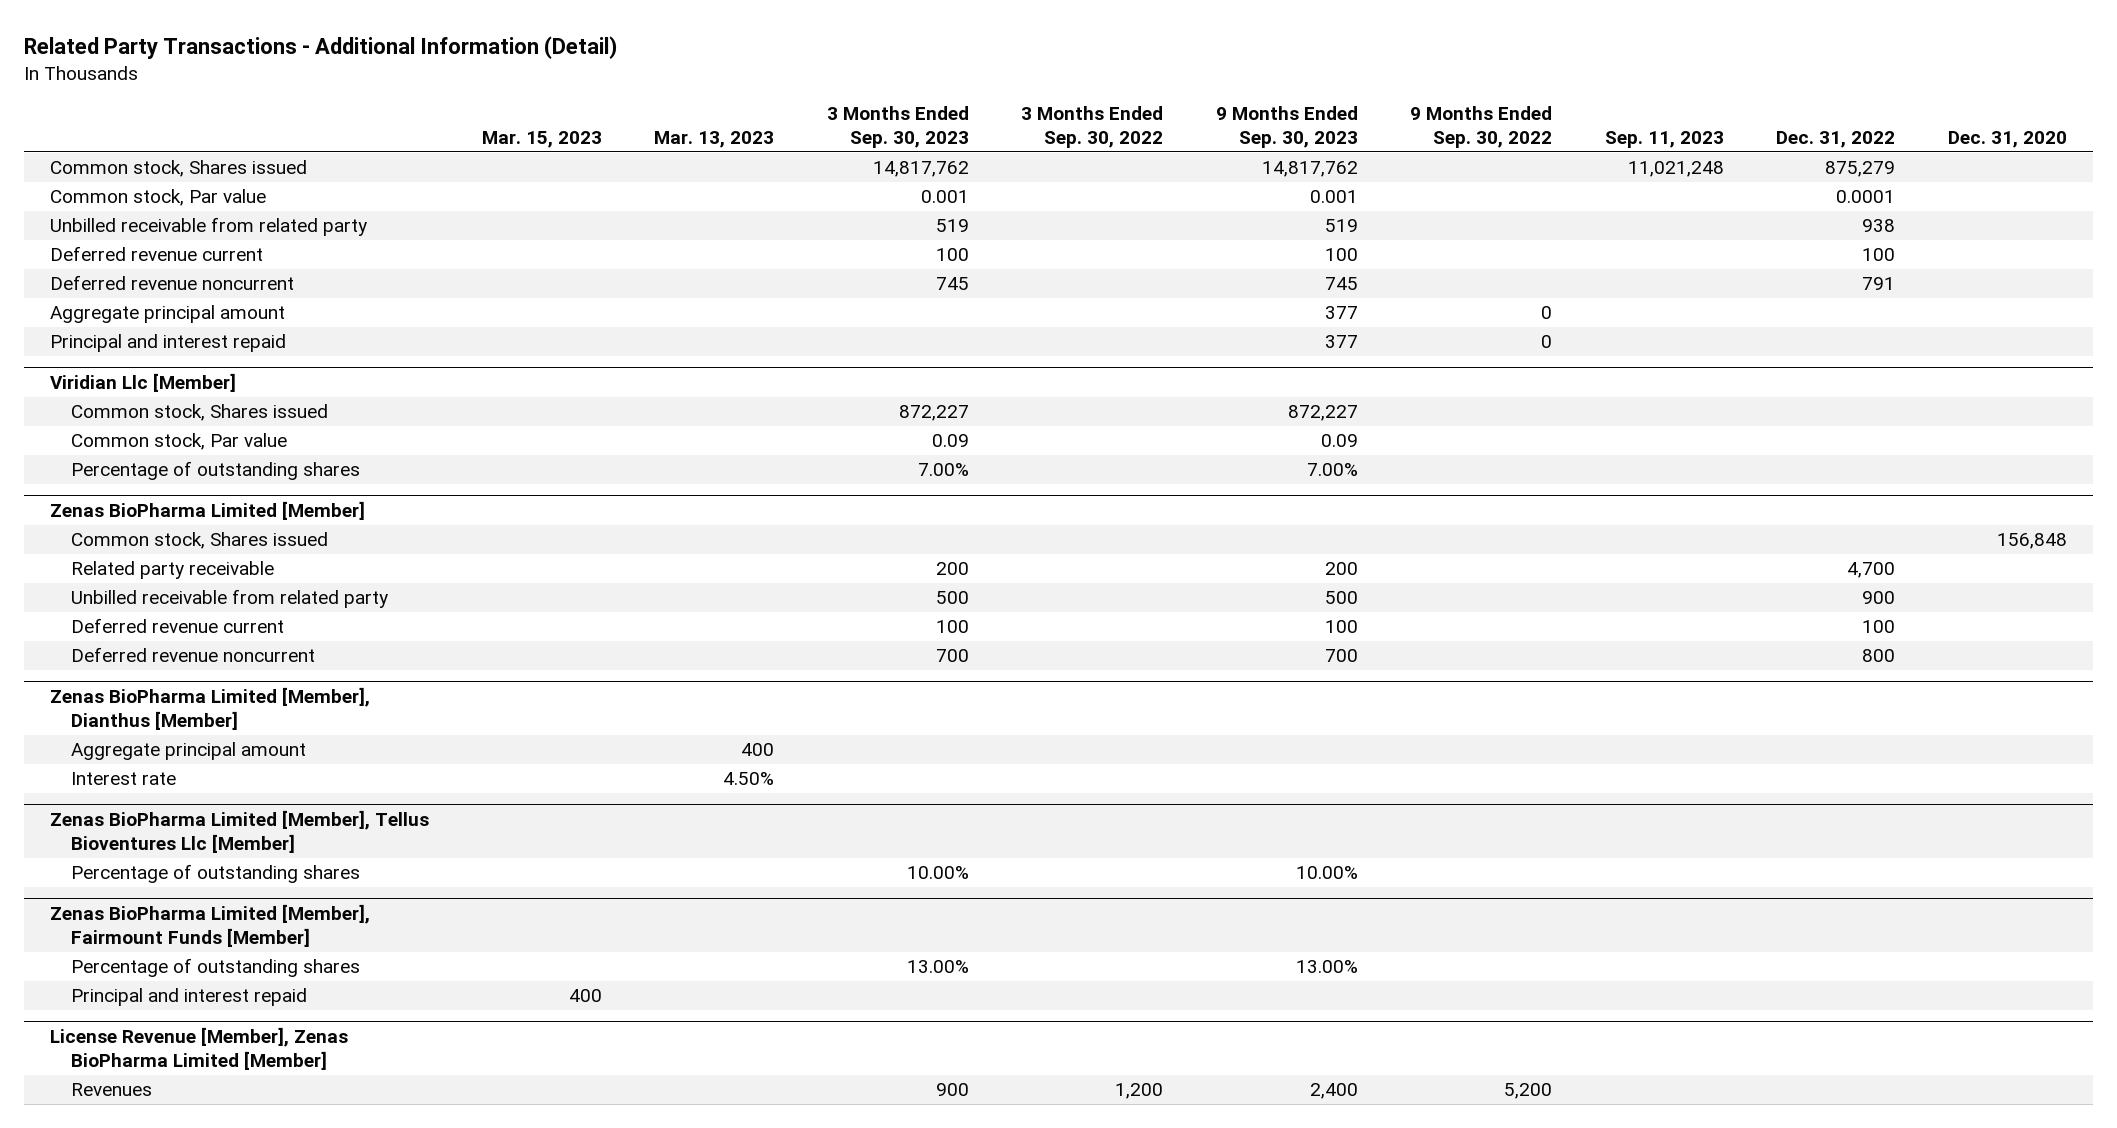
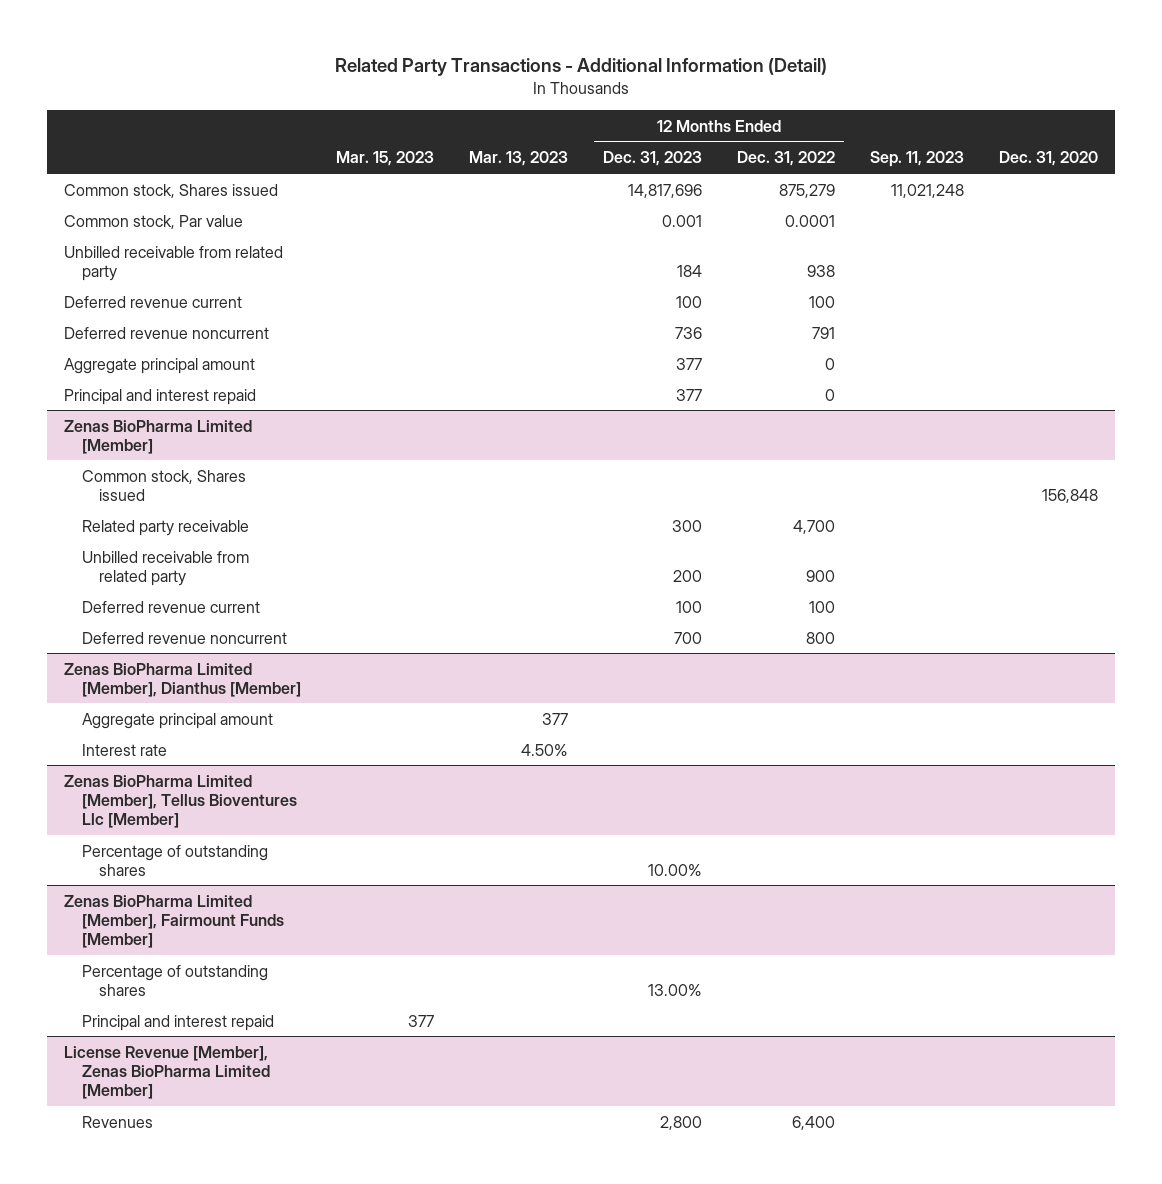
- | Mar. 15, 2023 | Mar. 13, 2023 | 3 Months Ended Sep. 30, 2023 | 3 Months Ended Sep. 30, 2022 | 9 Months Ended Sep. 30, 2023 | 9 Months Ended Sep. 30, 2022 | Sep. 11, 2023 | Dec. 31, 2022 | Dec. 31, 2020
+ | Mar. 15, 2023 | Mar. 13, 2023 | 12 Months Ended Dec. 31, 2023 | 12 Months Ended Dec. 31, 2022 | Sep. 11, 2023 | Dec. 31, 2020
- Viridian Llc [Member]
- Common stock, Shares issued | | | 872,227 | | 872,227 | | | |
- Common stock, Par value | | | 0.09 | | 0.09 | | | |
- Percentage of outstanding shares | | | 7.00% | | 7.00% | | | |
@ Zenas BioPharma Limited [Member], Dianthus [Member]
- Aggregate principal amount | | 400 | | | | | | |
+ Aggregate principal amount | | 377 | | | |
@ Zenas BioPharma Limited [Member], Fairmount Funds [Member]
- Principal and interest repaid | 400 | | | | | | | |
+ Principal and interest repaid | 377 | | | | |

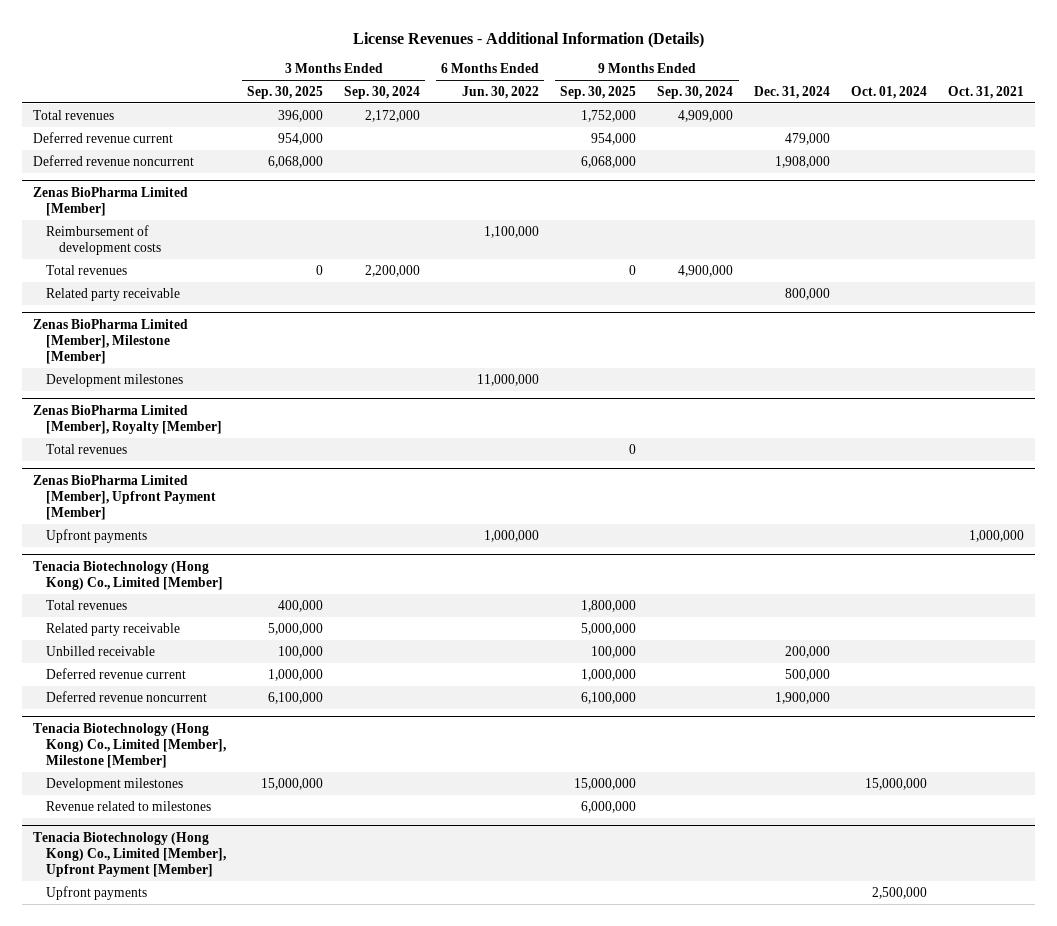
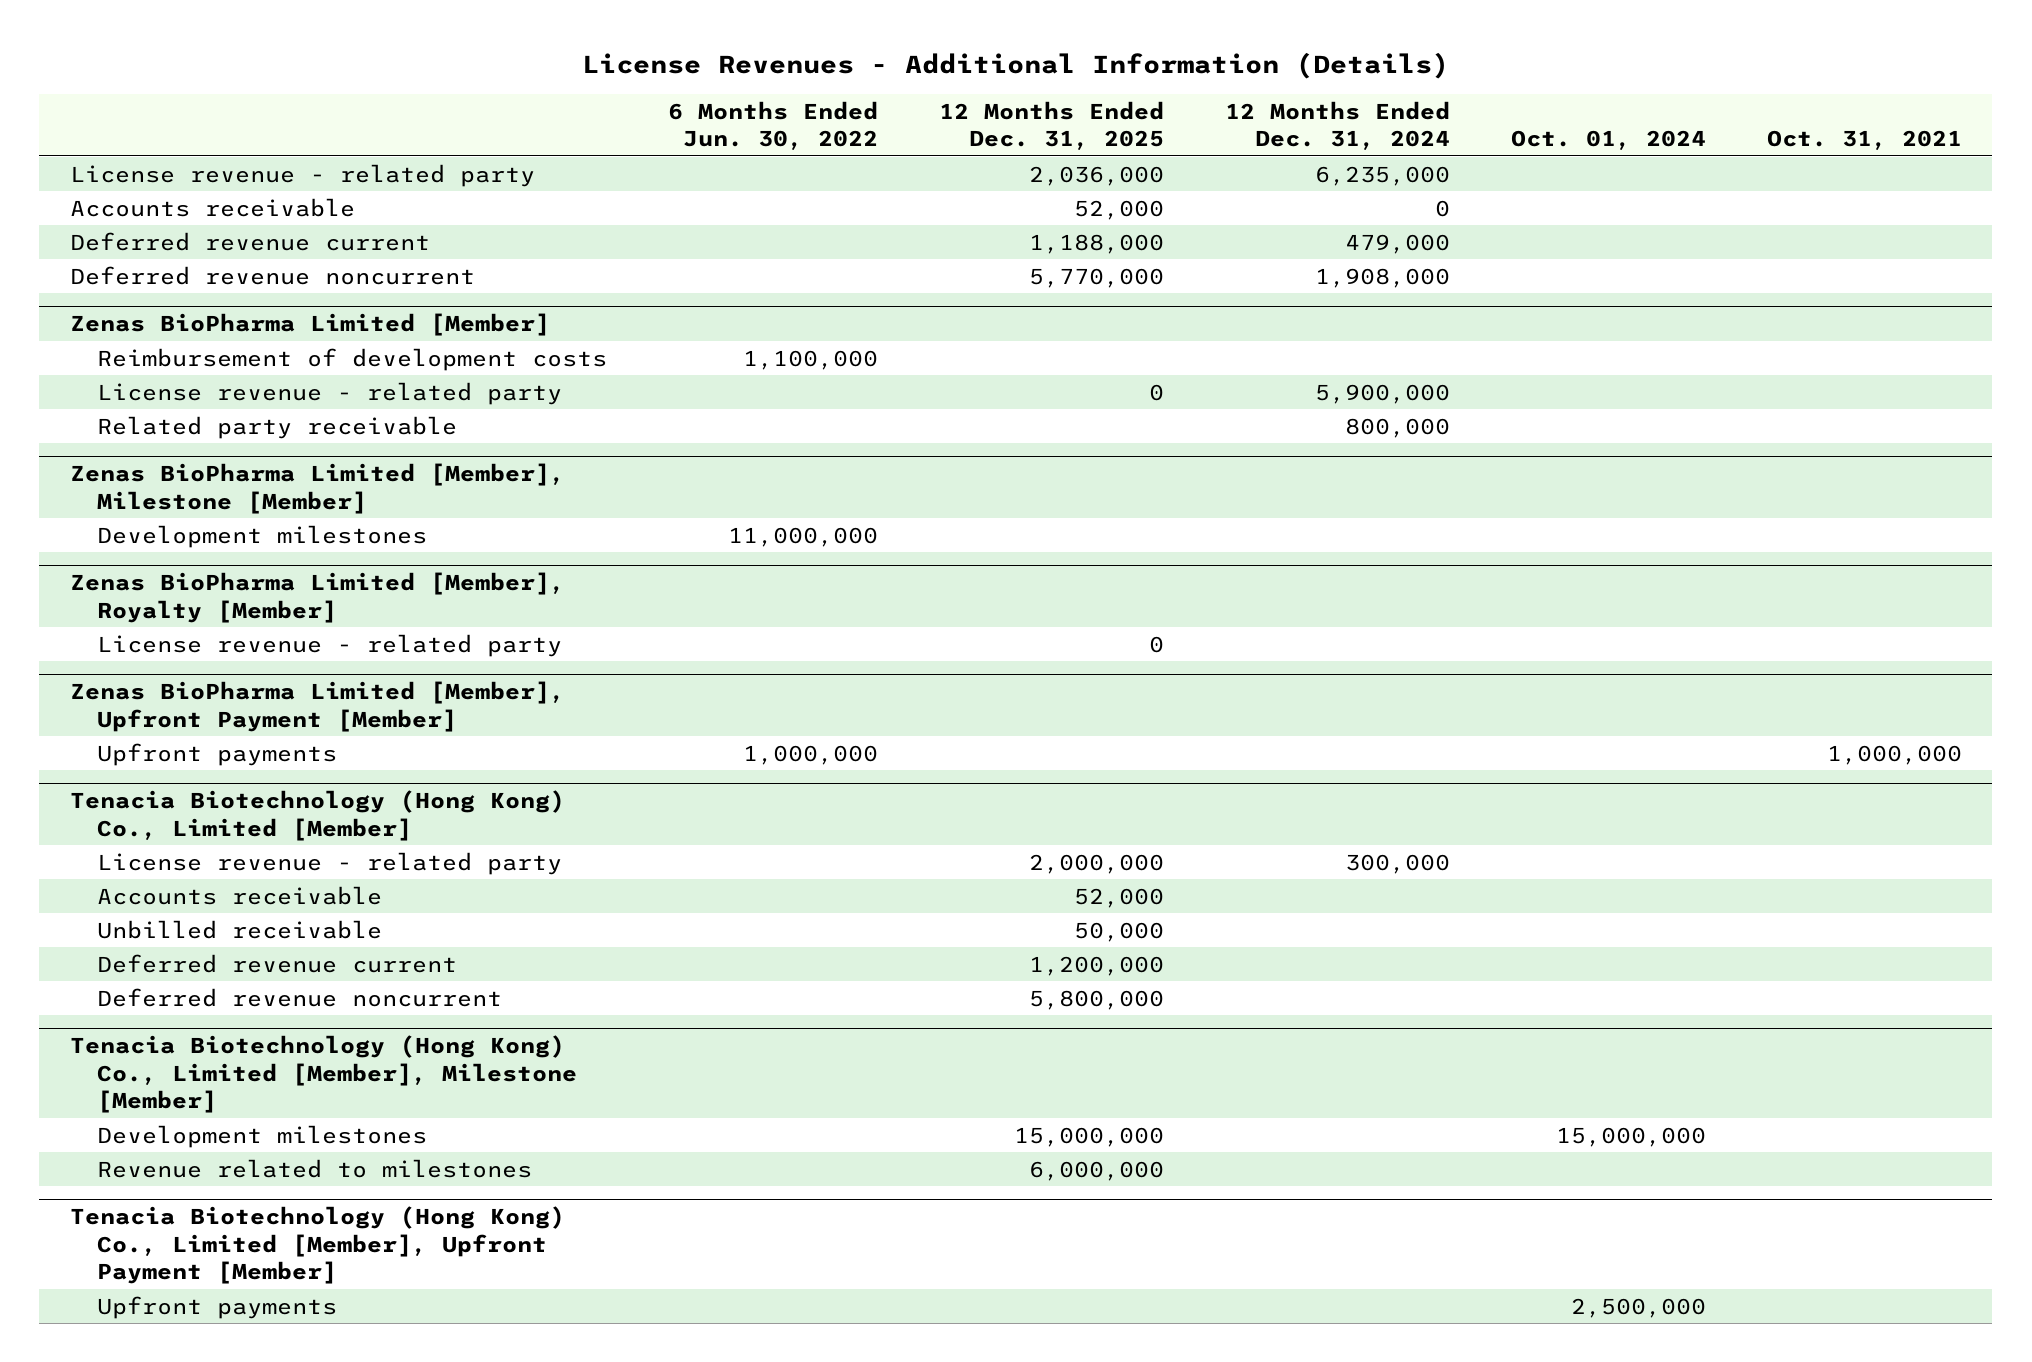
- | 3 Months Ended Sep. 30, 2025 | 3 Months Ended Sep. 30, 2024 | 6 Months Ended Jun. 30, 2022 | 9 Months Ended Sep. 30, 2025 | 9 Months Ended Sep. 30, 2024 | Dec. 31, 2024 | Oct. 01, 2024 | Oct. 31, 2021
+ | 6 Months Ended Jun. 30, 2022 | 12 Months Ended Dec. 31, 2025 | 12 Months Ended Dec. 31, 2024 | Oct. 01, 2024 | Oct. 31, 2021
- Total revenues | 396,000 | 2,172,000 | | 1,752,000 | 4,909,000 | | |
+ License revenue - related party | | 2,036,000 | 6,235,000 | |
+ Accounts receivable | | 52,000 | 0 | |
@ Zenas BioPharma Limited [Member]
- Total revenues | 0 | 2,200,000 | | 0 | 4,900,000 | | |
+ License revenue - related party | | 0 | 5,900,000 | |
@ Zenas BioPharma Limited [Member], Royalty [Member]
- Total revenues | | | | 0 | | | |
+ License revenue - related party | | 0 | | |
@ Tenacia Biotechnology (Hong Kong) Co., Limited [Member]
- Total revenues | 400,000 | | | 1,800,000 | | | |
- Related party receivable | 5,000,000 | | | 5,000,000 | | | |
+ License revenue - related party | | 2,000,000 | 300,000 | |
+ Accounts receivable | | 52,000 | | |

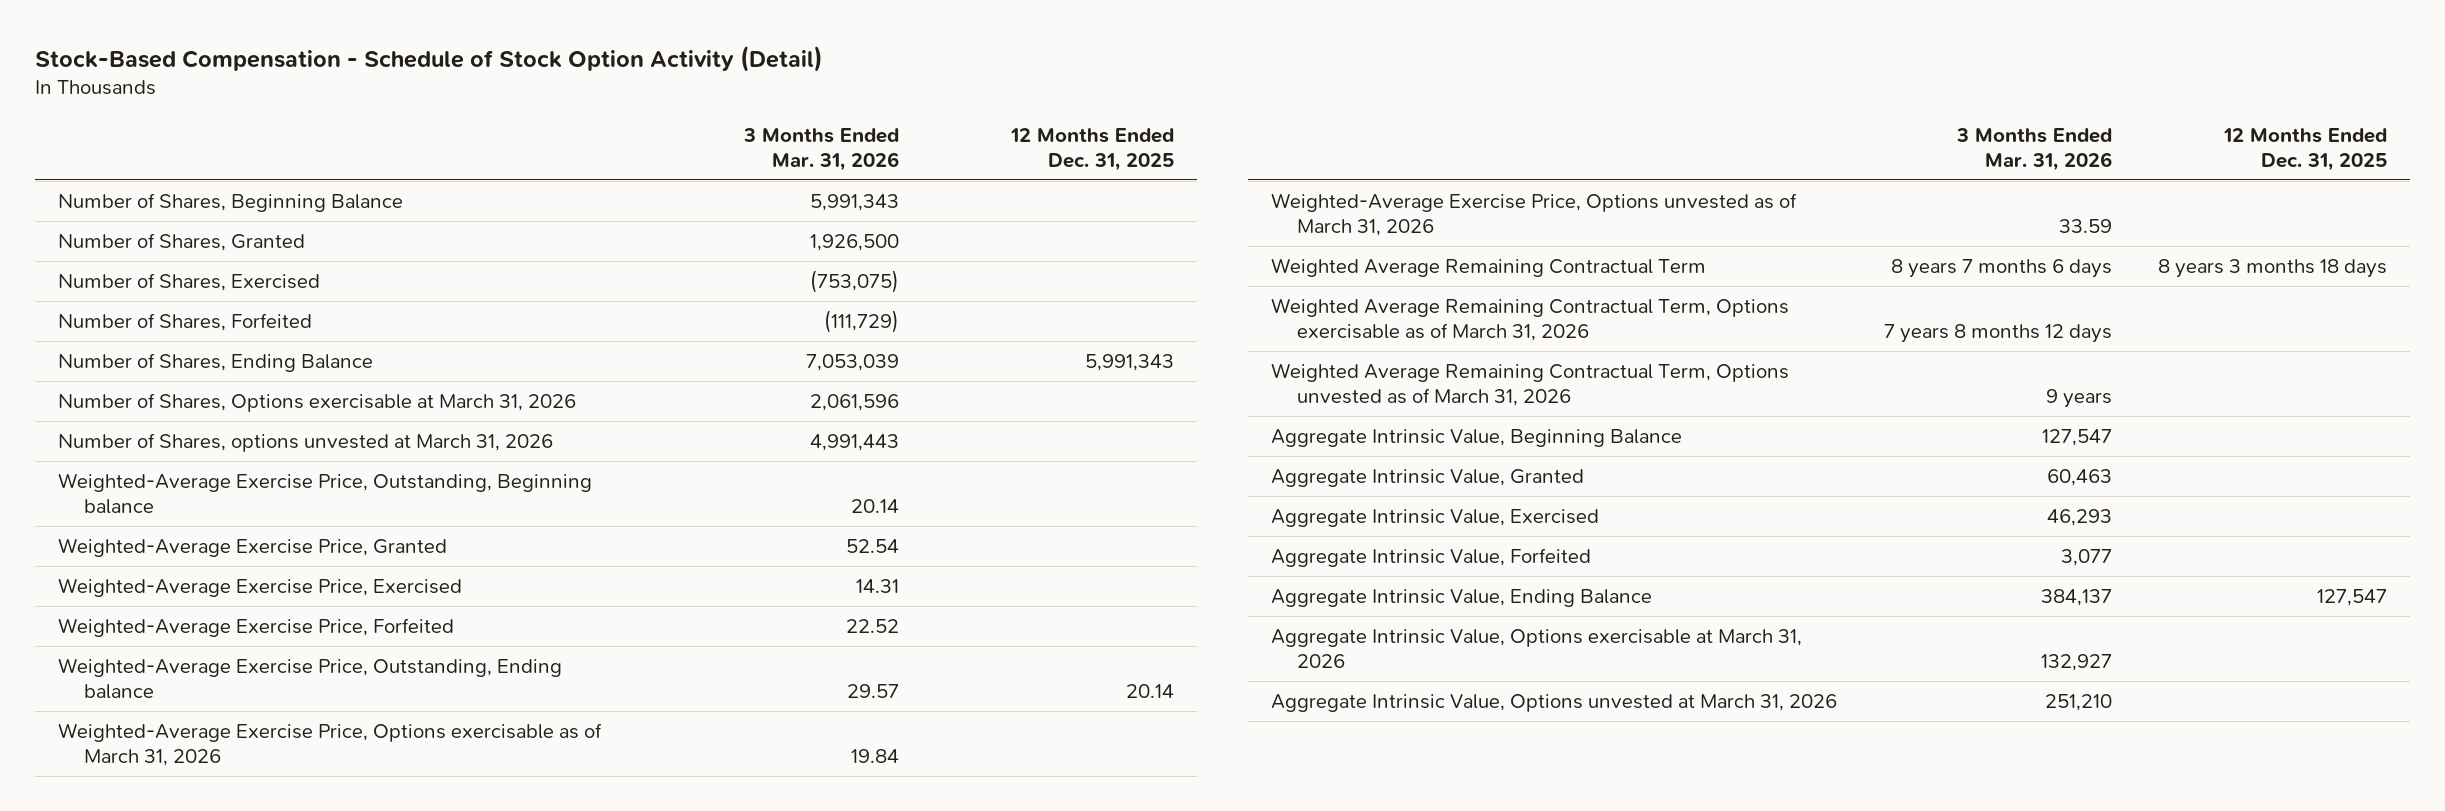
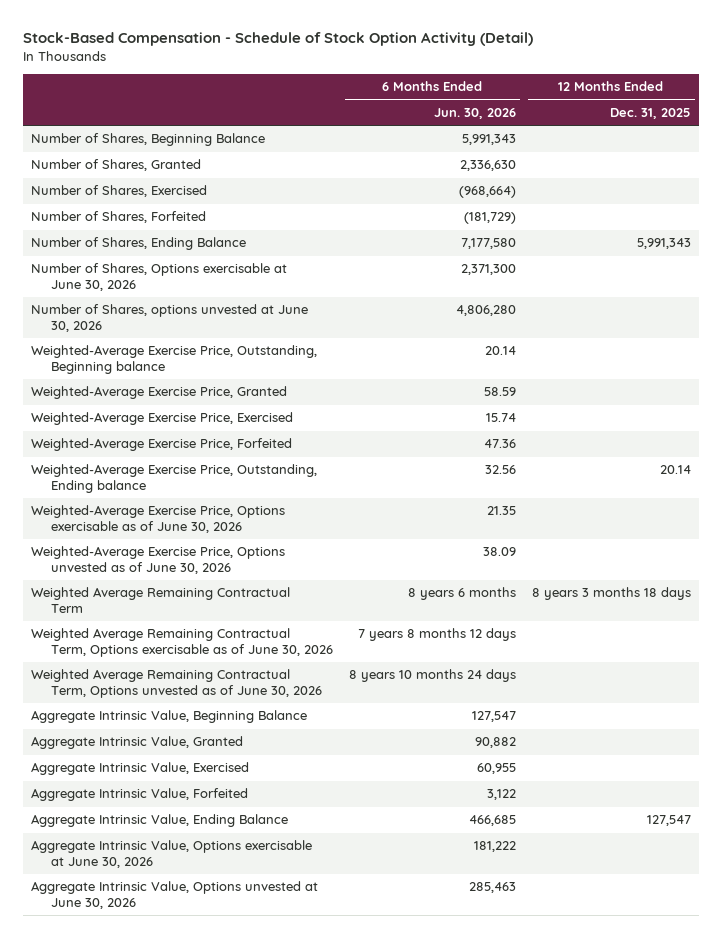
- | 3 Months Ended Mar. 31, 2026 | 12 Months Ended Dec. 31, 2025
+ | 6 Months Ended Jun. 30, 2026 | 12 Months Ended Dec. 31, 2025
- Number of Shares, Options exercisable at March 31, 2026 | 2,061,596 |
- Number of Shares, options unvested at March 31, 2026 | 4,991,443 |
+ Number of Shares, Options exercisable at June 30, 2026 | 2,371,300 |
+ Number of Shares, options unvested at June 30, 2026 | 4,806,280 |
- Weighted-Average Exercise Price, Options exercisable as of March 31, 2026 | 19.84 |
- Weighted-Average Exercise Price, Options unvested as of March 31, 2026 | 33.59 |
+ Weighted-Average Exercise Price, Options exercisable as of June 30, 2026 | 21.35 |
+ Weighted-Average Exercise Price, Options unvested as of June 30, 2026 | 38.09 |
- Weighted Average Remaining Contractual Term, Options exercisable as of March 31, 2026 | 7 years 8 months 12 days |
- Weighted Average Remaining Contractual Term, Options unvested as of March 31, 2026 | 9 years |
+ Weighted Average Remaining Contractual Term, Options exercisable as of June 30, 2026 | 7 years 8 months 12 days |
+ Weighted Average Remaining Contractual Term, Options unvested as of June 30, 2026 | 8 years 10 months 24 days |
- Aggregate Intrinsic Value, Options exercisable at March 31, 2026 | 132,927 |
- Aggregate Intrinsic Value, Options unvested at March 31, 2026 | 251,210 |
+ Aggregate Intrinsic Value, Options exercisable at June 30, 2026 | 181,222 |
+ Aggregate Intrinsic Value, Options unvested at June 30, 2026 | 285,463 |

